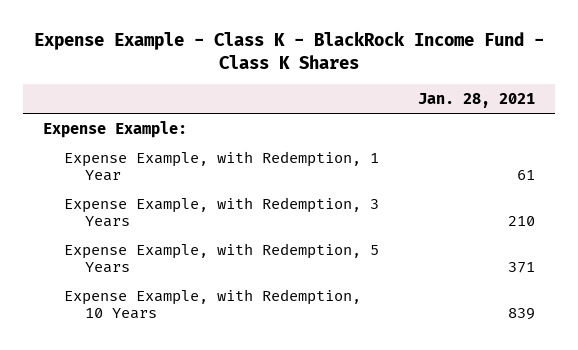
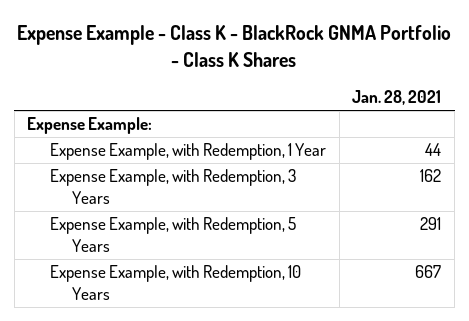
- Expense Example - Class K - BlackRock Income Fund - Class K Shares
+ Expense Example - Class K - BlackRock GNMA Portfolio - Class K Shares
- Expense Example, with Redemption, 1 Year | 61
- Expense Example, with Redemption, 3 Years | 210
- Expense Example, with Redemption, 5 Years | 371
- Expense Example, with Redemption, 10 Years | 839
+ Expense Example, with Redemption, 1 Year | 44
+ Expense Example, with Redemption, 3 Years | 162
+ Expense Example, with Redemption, 5 Years | 291
+ Expense Example, with Redemption, 10 Years | 667

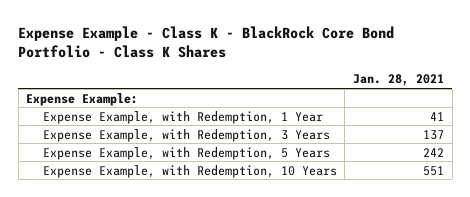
- Expense Example - Class K - BlackRock GNMA Portfolio - Class K Shares
+ Expense Example - Class K - BlackRock Core Bond Portfolio - Class K Shares
- Expense Example, with Redemption, 1 Year | 44
- Expense Example, with Redemption, 3 Years | 162
- Expense Example, with Redemption, 5 Years | 291
- Expense Example, with Redemption, 10 Years | 667
+ Expense Example, with Redemption, 1 Year | 41
+ Expense Example, with Redemption, 3 Years | 137
+ Expense Example, with Redemption, 5 Years | 242
+ Expense Example, with Redemption, 10 Years | 551

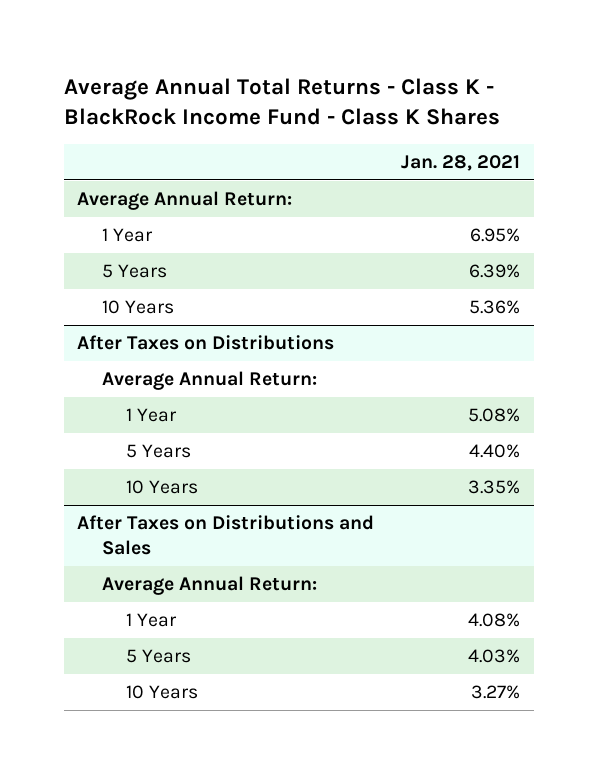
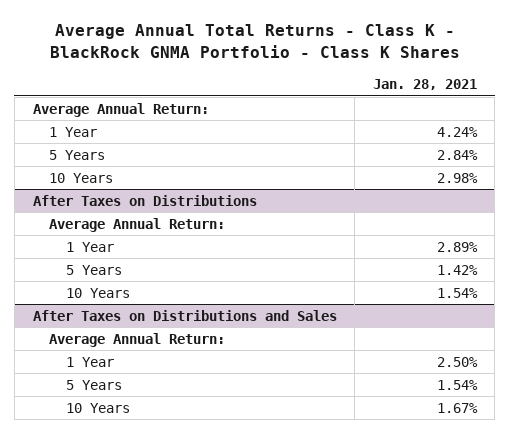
- Average Annual Total Returns - Class K - BlackRock Income Fund - Class K Shares
+ Average Annual Total Returns - Class K - BlackRock GNMA Portfolio - Class K Shares
- 1 Year | 6.95%
- 5 Years | 6.39%
- 10 Years | 5.36%
+ 1 Year | 4.24%
+ 5 Years | 2.84%
+ 10 Years | 2.98%
@ After Taxes on Distributions
- 1 Year | 5.08%
- 5 Years | 4.40%
- 10 Years | 3.35%
+ 1 Year | 2.89%
+ 5 Years | 1.42%
+ 10 Years | 1.54%
@ After Taxes on Distributions and Sales
- 1 Year | 4.08%
- 5 Years | 4.03%
- 10 Years | 3.27%
+ 1 Year | 2.50%
+ 5 Years | 1.54%
+ 10 Years | 1.67%

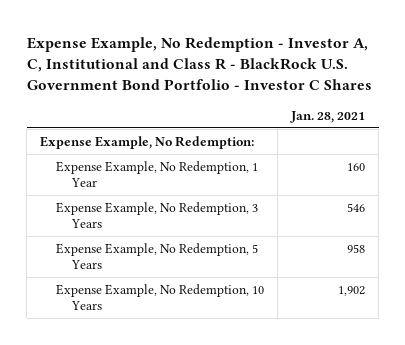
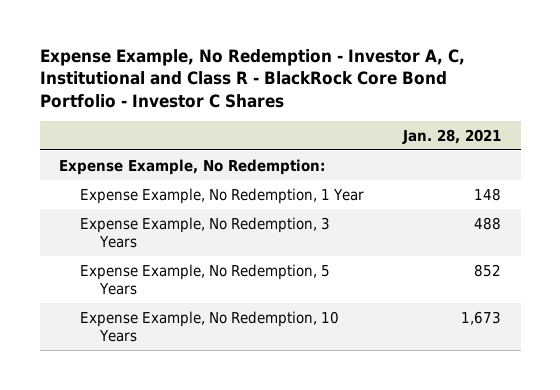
- Expense Example, No Redemption - Investor A, C, Institutional and Class R - BlackRock U.S. Government Bond Portfolio - Investor C Shares
+ Expense Example, No Redemption - Investor A, C, Institutional and Class R - BlackRock Core Bond Portfolio - Investor C Shares
- Expense Example, No Redemption, 1 Year | 160
- Expense Example, No Redemption, 3 Years | 546
- Expense Example, No Redemption, 5 Years | 958
- Expense Example, No Redemption, 10 Years | 1,902
+ Expense Example, No Redemption, 1 Year | 148
+ Expense Example, No Redemption, 3 Years | 488
+ Expense Example, No Redemption, 5 Years | 852
+ Expense Example, No Redemption, 10 Years | 1,673

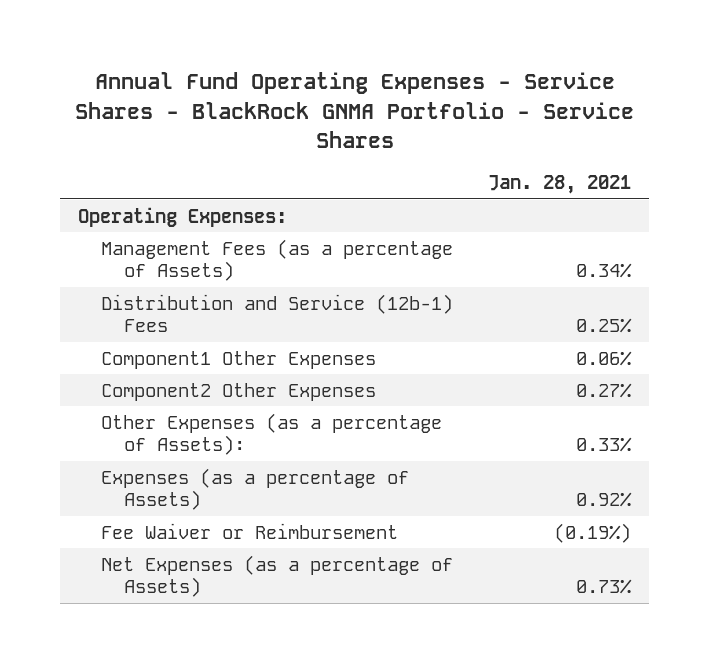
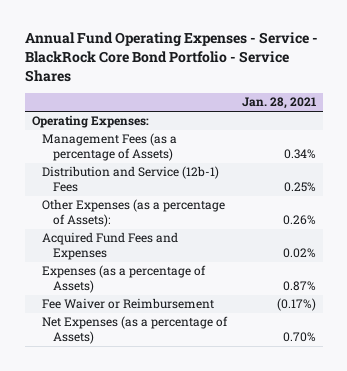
- Annual Fund Operating Expenses - Service Shares - BlackRock GNMA Portfolio - Service Shares
+ Annual Fund Operating Expenses - Service - BlackRock Core Bond Portfolio - Service Shares
- Component1 Other Expenses | 0.06%
- Component2 Other Expenses | 0.27%
- Other Expenses (as a percentage of Assets): | 0.33%
- Expenses (as a percentage of Assets) | 0.92%
- Fee Waiver or Reimbursement | (0.19%)
- Net Expenses (as a percentage of Assets) | 0.73%
+ Other Expenses (as a percentage of Assets): | 0.26%
+ Acquired Fund Fees and Expenses | 0.02%
+ Expenses (as a percentage of Assets) | 0.87%
+ Fee Waiver or Reimbursement | (0.17%)
+ Net Expenses (as a percentage of Assets) | 0.70%

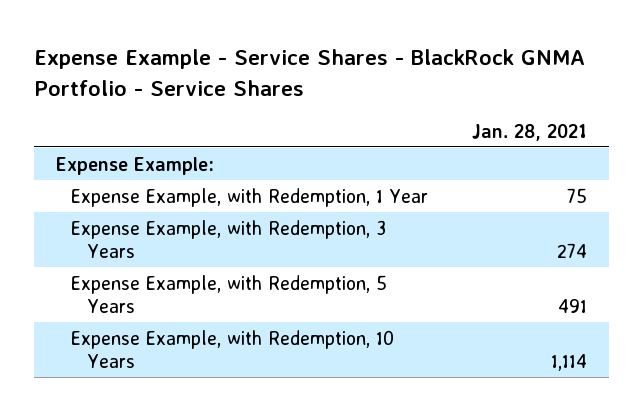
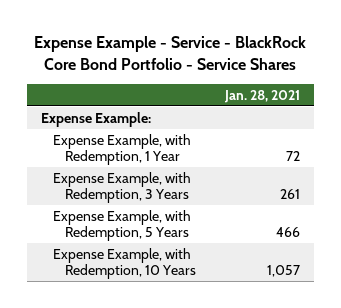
- Expense Example - Service Shares - BlackRock GNMA Portfolio - Service Shares
+ Expense Example - Service - BlackRock Core Bond Portfolio - Service Shares
- Expense Example, with Redemption, 1 Year | 75
- Expense Example, with Redemption, 3 Years | 274
- Expense Example, with Redemption, 5 Years | 491
- Expense Example, with Redemption, 10 Years | 1,114
+ Expense Example, with Redemption, 1 Year | 72
+ Expense Example, with Redemption, 3 Years | 261
+ Expense Example, with Redemption, 5 Years | 466
+ Expense Example, with Redemption, 10 Years | 1,057

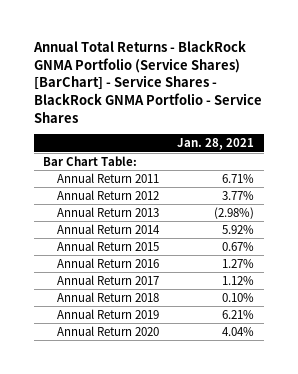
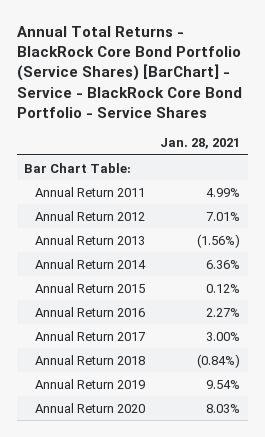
- Annual Total Returns - BlackRock GNMA Portfolio (Service Shares) [BarChart] - Service Shares - BlackRock GNMA Portfolio - Service Shares
+ Annual Total Returns - BlackRock Core Bond Portfolio (Service Shares) [BarChart] - Service - BlackRock Core Bond Portfolio - Service Shares
- Annual Return 2011 | 6.71%
- Annual Return 2012 | 3.77%
- Annual Return 2013 | (2.98%)
- Annual Return 2014 | 5.92%
- Annual Return 2015 | 0.67%
- Annual Return 2016 | 1.27%
- Annual Return 2017 | 1.12%
- Annual Return 2018 | 0.10%
- Annual Return 2019 | 6.21%
- Annual Return 2020 | 4.04%
+ Annual Return 2011 | 4.99%
+ Annual Return 2012 | 7.01%
+ Annual Return 2013 | (1.56%)
+ Annual Return 2014 | 6.36%
+ Annual Return 2015 | 0.12%
+ Annual Return 2016 | 2.27%
+ Annual Return 2017 | 3.00%
+ Annual Return 2018 | (0.84%)
+ Annual Return 2019 | 9.54%
+ Annual Return 2020 | 8.03%

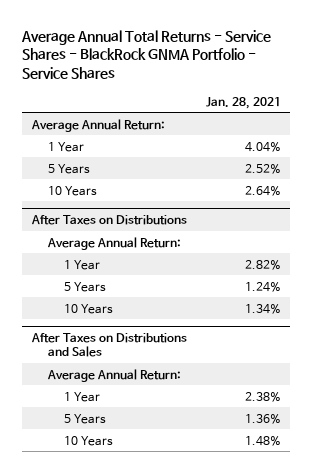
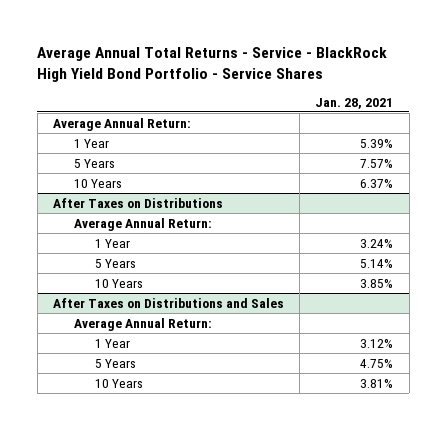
- Average Annual Total Returns - Service Shares - BlackRock GNMA Portfolio - Service Shares
+ Average Annual Total Returns - Service - BlackRock High Yield Bond Portfolio - Service Shares
- 1 Year | 4.04%
- 5 Years | 2.52%
- 10 Years | 2.64%
+ 1 Year | 5.39%
+ 5 Years | 7.57%
+ 10 Years | 6.37%
@ After Taxes on Distributions
- 1 Year | 2.82%
- 5 Years | 1.24%
- 10 Years | 1.34%
+ 1 Year | 3.24%
+ 5 Years | 5.14%
+ 10 Years | 3.85%
@ After Taxes on Distributions and Sales
- 1 Year | 2.38%
- 5 Years | 1.36%
- 10 Years | 1.48%
+ 1 Year | 3.12%
+ 5 Years | 4.75%
+ 10 Years | 3.81%

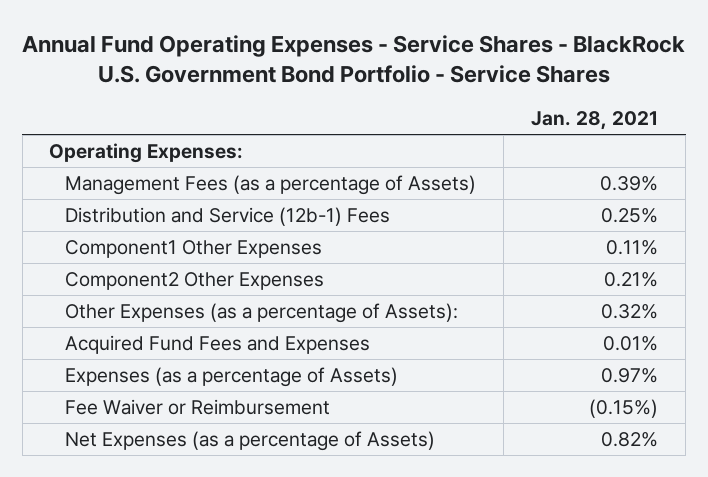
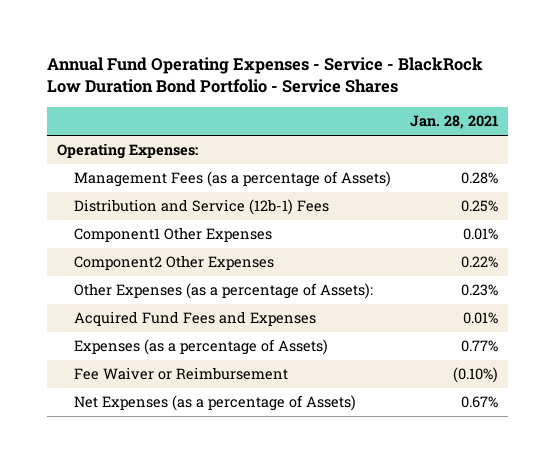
- Annual Fund Operating Expenses - Service Shares - BlackRock U.S. Government Bond Portfolio - Service Shares
+ Annual Fund Operating Expenses - Service - BlackRock Low Duration Bond Portfolio - Service Shares
- Management Fees (as a percentage of Assets) | 0.39%
+ Management Fees (as a percentage of Assets) | 0.28%
- Component1 Other Expenses | 0.11%
- Component2 Other Expenses | 0.21%
- Other Expenses (as a percentage of Assets): | 0.32%
+ Component1 Other Expenses | 0.01%
+ Component2 Other Expenses | 0.22%
+ Other Expenses (as a percentage of Assets): | 0.23%
- Expenses (as a percentage of Assets) | 0.97%
- Fee Waiver or Reimbursement | (0.15%)
- Net Expenses (as a percentage of Assets) | 0.82%
+ Expenses (as a percentage of Assets) | 0.77%
+ Fee Waiver or Reimbursement | (0.10%)
+ Net Expenses (as a percentage of Assets) | 0.67%

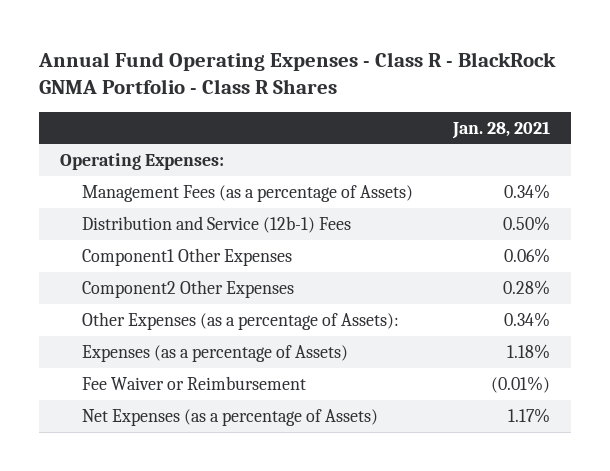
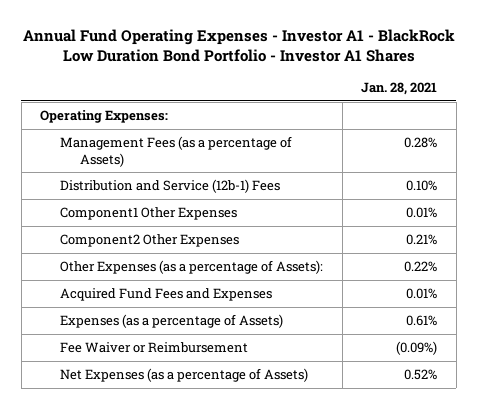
- Annual Fund Operating Expenses - Class R - BlackRock GNMA Portfolio - Class R Shares
+ Annual Fund Operating Expenses - Investor A1 - BlackRock Low Duration Bond Portfolio - Investor A1 Shares
- Management Fees (as a percentage of Assets) | 0.34%
- Distribution and Service (12b-1) Fees | 0.50%
- Component1 Other Expenses | 0.06%
- Component2 Other Expenses | 0.28%
- Other Expenses (as a percentage of Assets): | 0.34%
- Expenses (as a percentage of Assets) | 1.18%
- Fee Waiver or Reimbursement | (0.01%)
- Net Expenses (as a percentage of Assets) | 1.17%
+ Management Fees (as a percentage of Assets) | 0.28%
+ Distribution and Service (12b-1) Fees | 0.10%
+ Component1 Other Expenses | 0.01%
+ Component2 Other Expenses | 0.21%
+ Other Expenses (as a percentage of Assets): | 0.22%
+ Acquired Fund Fees and Expenses | 0.01%
+ Expenses (as a percentage of Assets) | 0.61%
+ Fee Waiver or Reimbursement | (0.09%)
+ Net Expenses (as a percentage of Assets) | 0.52%

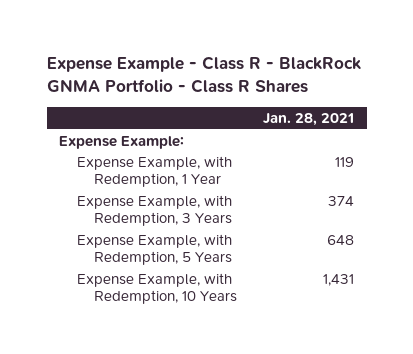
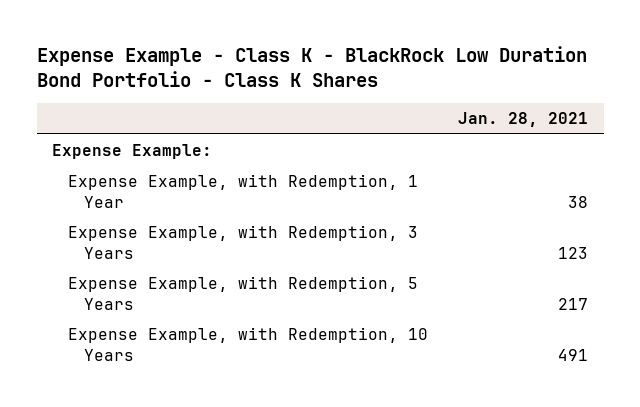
- Expense Example - Class R - BlackRock GNMA Portfolio - Class R Shares
+ Expense Example - Class K - BlackRock Low Duration Bond Portfolio - Class K Shares
- Expense Example, with Redemption, 1 Year | 119
- Expense Example, with Redemption, 3 Years | 374
- Expense Example, with Redemption, 5 Years | 648
- Expense Example, with Redemption, 10 Years | 1,431
+ Expense Example, with Redemption, 1 Year | 38
+ Expense Example, with Redemption, 3 Years | 123
+ Expense Example, with Redemption, 5 Years | 217
+ Expense Example, with Redemption, 10 Years | 491

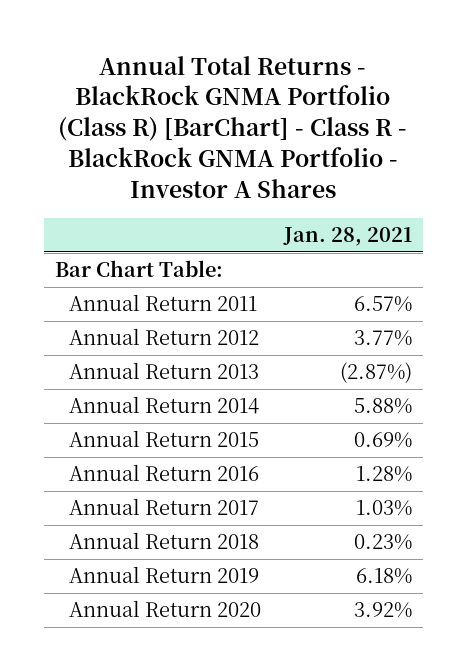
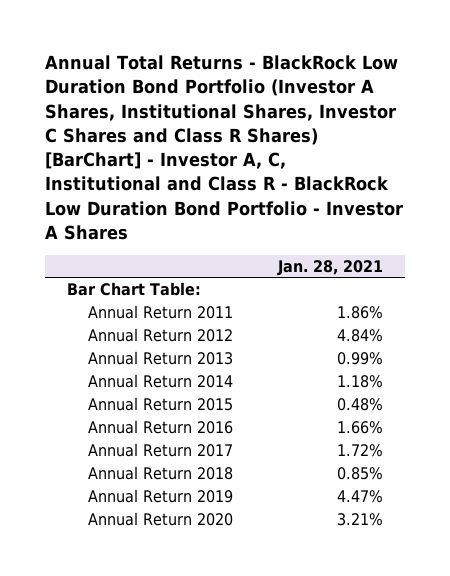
- Annual Total Returns - BlackRock GNMA Portfolio (Class R) [BarChart] - Class R - BlackRock GNMA Portfolio - Investor A Shares
+ Annual Total Returns - BlackRock Low Duration Bond Portfolio (Investor A Shares, Institutional Shares, Investor C Shares and Class R Shares) [BarChart] - Investor A, C, Institutional and Class R - BlackRock Low Duration Bond Portfolio - Investor A Shares
- Annual Return 2011 | 6.57%
- Annual Return 2012 | 3.77%
- Annual Return 2013 | (2.87%)
- Annual Return 2014 | 5.88%
- Annual Return 2015 | 0.69%
- Annual Return 2016 | 1.28%
- Annual Return 2017 | 1.03%
- Annual Return 2018 | 0.23%
- Annual Return 2019 | 6.18%
- Annual Return 2020 | 3.92%
+ Annual Return 2011 | 1.86%
+ Annual Return 2012 | 4.84%
+ Annual Return 2013 | 0.99%
+ Annual Return 2014 | 1.18%
+ Annual Return 2015 | 0.48%
+ Annual Return 2016 | 1.66%
+ Annual Return 2017 | 1.72%
+ Annual Return 2018 | 0.85%
+ Annual Return 2019 | 4.47%
+ Annual Return 2020 | 3.21%

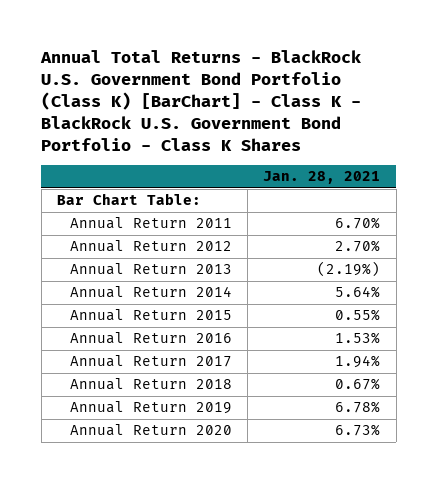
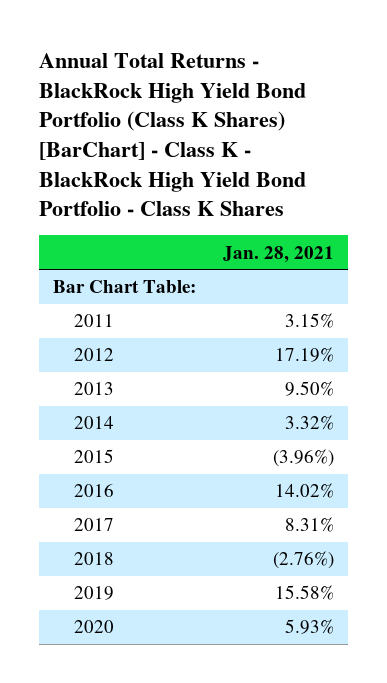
- Annual Total Returns - BlackRock U.S. Government Bond Portfolio (Class K) [BarChart] - Class K - BlackRock U.S. Government Bond Portfolio - Class K Shares
+ Annual Total Returns - BlackRock High Yield Bond Portfolio (Class K Shares) [BarChart] - Class K - BlackRock High Yield Bond Portfolio - Class K Shares
- Annual Return 2011 | 6.70%
- Annual Return 2012 | 2.70%
- Annual Return 2013 | (2.19%)
- Annual Return 2014 | 5.64%
- Annual Return 2015 | 0.55%
- Annual Return 2016 | 1.53%
- Annual Return 2017 | 1.94%
- Annual Return 2018 | 0.67%
- Annual Return 2019 | 6.78%
- Annual Return 2020 | 6.73%
+ 2011 | 3.15%
+ 2012 | 17.19%
+ 2013 | 9.50%
+ 2014 | 3.32%
+ 2015 | (3.96%)
+ 2016 | 14.02%
+ 2017 | 8.31%
+ 2018 | (2.76%)
+ 2019 | 15.58%
+ 2020 | 5.93%

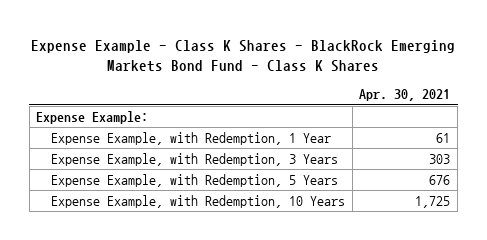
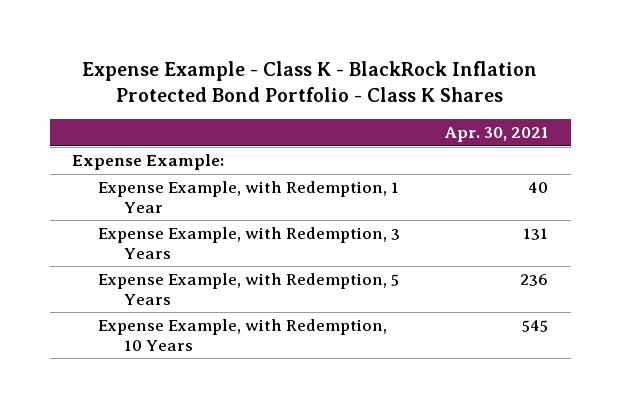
- Expense Example - Class K Shares - BlackRock Emerging Markets Bond Fund - Class K Shares
+ Expense Example - Class K - BlackRock Inflation Protected Bond Portfolio - Class K Shares
- Expense Example, with Redemption, 1 Year | 61
- Expense Example, with Redemption, 3 Years | 303
- Expense Example, with Redemption, 5 Years | 676
- Expense Example, with Redemption, 10 Years | 1,725
+ Expense Example, with Redemption, 1 Year | 40
+ Expense Example, with Redemption, 3 Years | 131
+ Expense Example, with Redemption, 5 Years | 236
+ Expense Example, with Redemption, 10 Years | 545

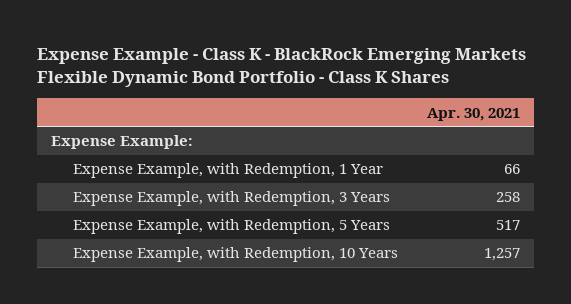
- Expense Example - Class K - BlackRock Inflation Protected Bond Portfolio - Class K Shares
+ Expense Example - Class K - BlackRock Emerging Markets Flexible Dynamic Bond Portfolio - Class K Shares
- Expense Example, with Redemption, 1 Year | 40
- Expense Example, with Redemption, 3 Years | 131
- Expense Example, with Redemption, 5 Years | 236
- Expense Example, with Redemption, 10 Years | 545
+ Expense Example, with Redemption, 1 Year | 66
+ Expense Example, with Redemption, 3 Years | 258
+ Expense Example, with Redemption, 5 Years | 517
+ Expense Example, with Redemption, 10 Years | 1,257

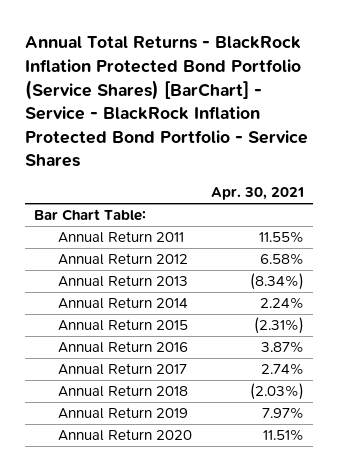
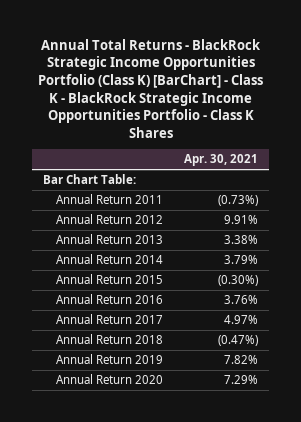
- Annual Total Returns - BlackRock Inflation Protected Bond Portfolio (Service Shares) [BarChart] - Service - BlackRock Inflation Protected Bond Portfolio - Service Shares
+ Annual Total Returns - BlackRock Strategic Income Opportunities Portfolio (Class K) [BarChart] - Class K - BlackRock Strategic Income Opportunities Portfolio - Class K Shares
- Annual Return 2011 | 11.55%
- Annual Return 2012 | 6.58%
- Annual Return 2013 | (8.34%)
- Annual Return 2014 | 2.24%
- Annual Return 2015 | (2.31%)
- Annual Return 2016 | 3.87%
- Annual Return 2017 | 2.74%
- Annual Return 2018 | (2.03%)
- Annual Return 2019 | 7.97%
- Annual Return 2020 | 11.51%
+ Annual Return 2011 | (0.73%)
+ Annual Return 2012 | 9.91%
+ Annual Return 2013 | 3.38%
+ Annual Return 2014 | 3.79%
+ Annual Return 2015 | (0.30%)
+ Annual Return 2016 | 3.76%
+ Annual Return 2017 | 4.97%
+ Annual Return 2018 | (0.47%)
+ Annual Return 2019 | 7.82%
+ Annual Return 2020 | 7.29%

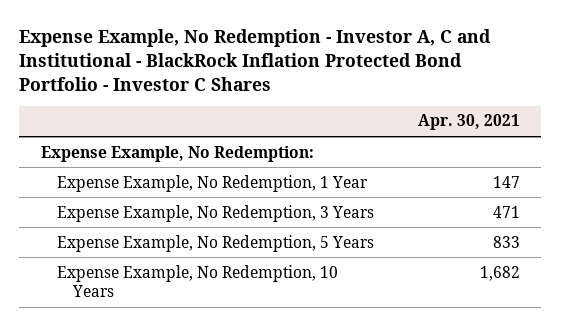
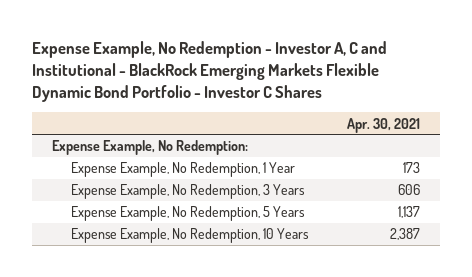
- Expense Example, No Redemption - Investor A, C and Institutional - BlackRock Inflation Protected Bond Portfolio - Investor C Shares
+ Expense Example, No Redemption - Investor A, C and Institutional - BlackRock Emerging Markets Flexible Dynamic Bond Portfolio - Investor C Shares
- Expense Example, No Redemption, 1 Year | 147
- Expense Example, No Redemption, 3 Years | 471
- Expense Example, No Redemption, 5 Years | 833
- Expense Example, No Redemption, 10 Years | 1,682
+ Expense Example, No Redemption, 1 Year | 173
+ Expense Example, No Redemption, 3 Years | 606
+ Expense Example, No Redemption, 5 Years | 1,137
+ Expense Example, No Redemption, 10 Years | 2,387

